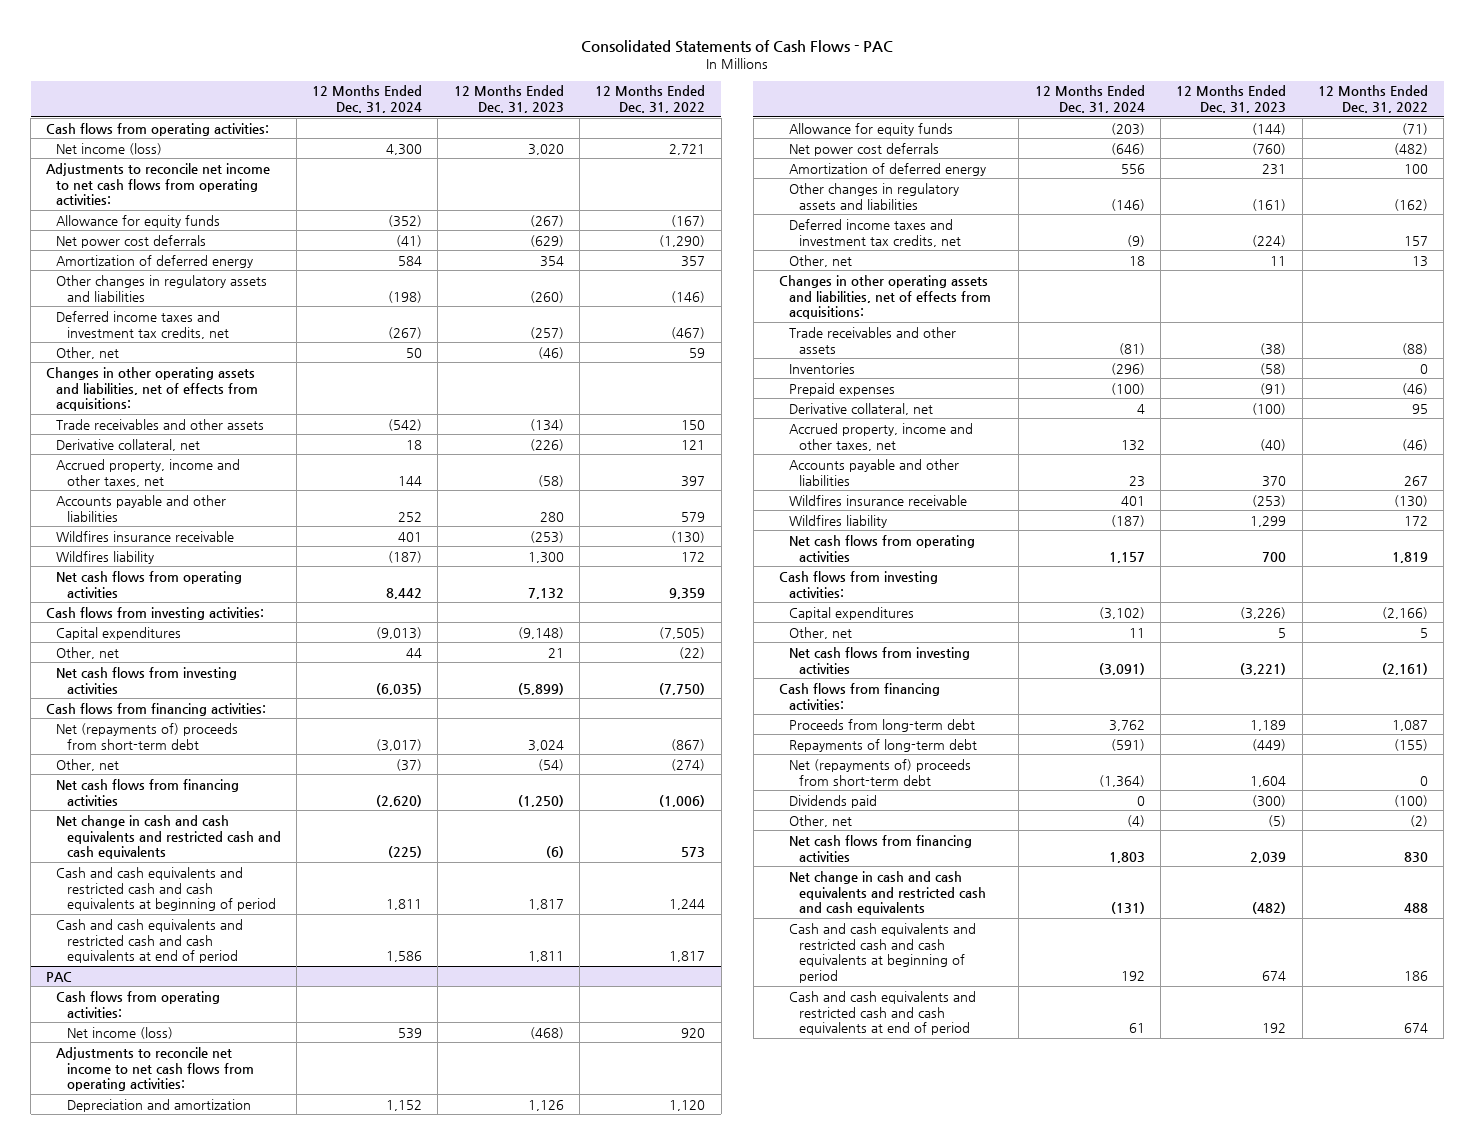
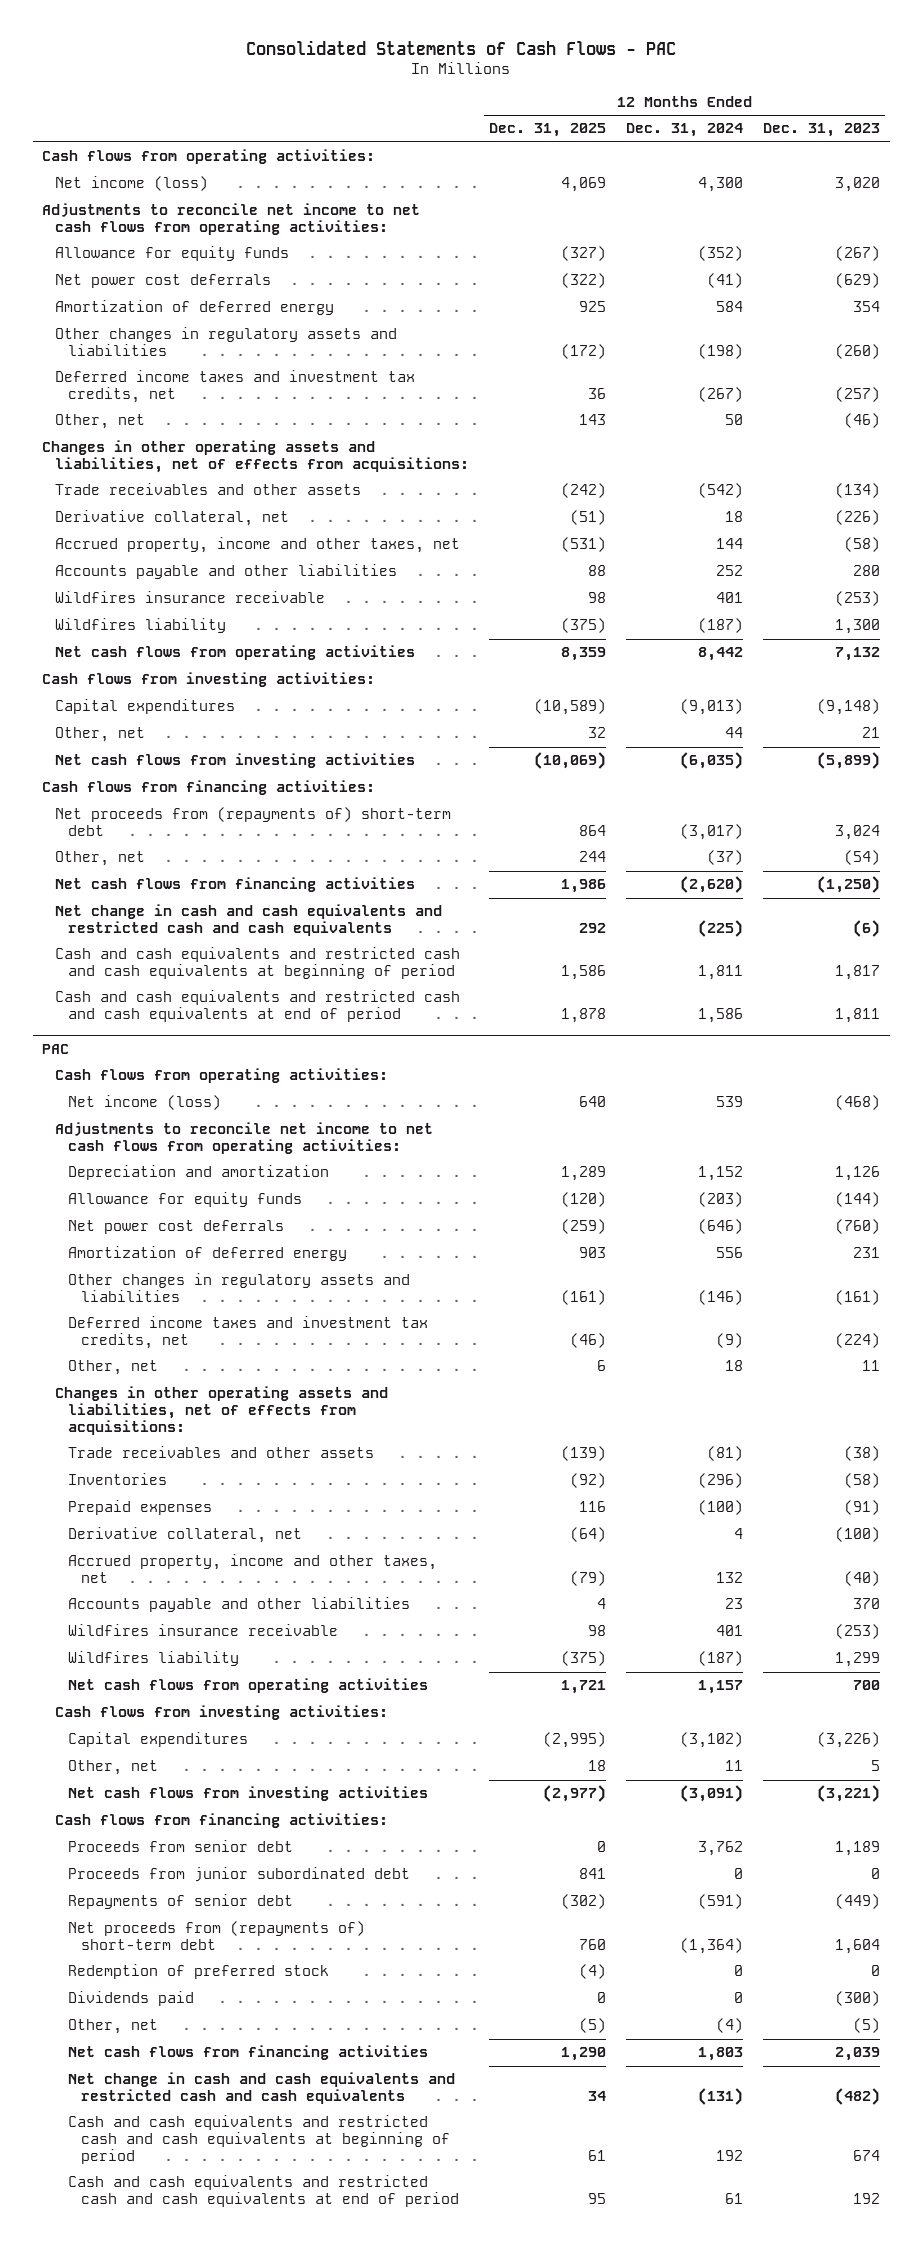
- | 12 Months Ended Dec. 31, 2024 | 12 Months Ended Dec. 31, 2023 | 12 Months Ended Dec. 31, 2022
+ | 12 Months Ended Dec. 31, 2025 | 12 Months Ended Dec. 31, 2024 | 12 Months Ended Dec. 31, 2023
- Net (repayments of) proceeds from short-term debt | (3,017) | 3,024 | (867)
+ Net proceeds from (repayments of) short-term debt | 864 | (3,017) | 3,024
@ PAC
- Proceeds from long-term debt | 3,762 | 1,189 | 1,087
- Repayments of long-term debt | (591) | (449) | (155)
- Net (repayments of) proceeds from short-term debt | (1,364) | 1,604 | 0
+ Proceeds from senior debt | 0 | 3,762 | 1,189
+ Proceeds from junior subordinated debt | 841 | 0 | 0
+ Repayments of senior debt | (302) | (591) | (449)
+ Net proceeds from (repayments of) short-term debt | 760 | (1,364) | 1,604
+ Redemption of preferred stock | (4) | 0 | 0

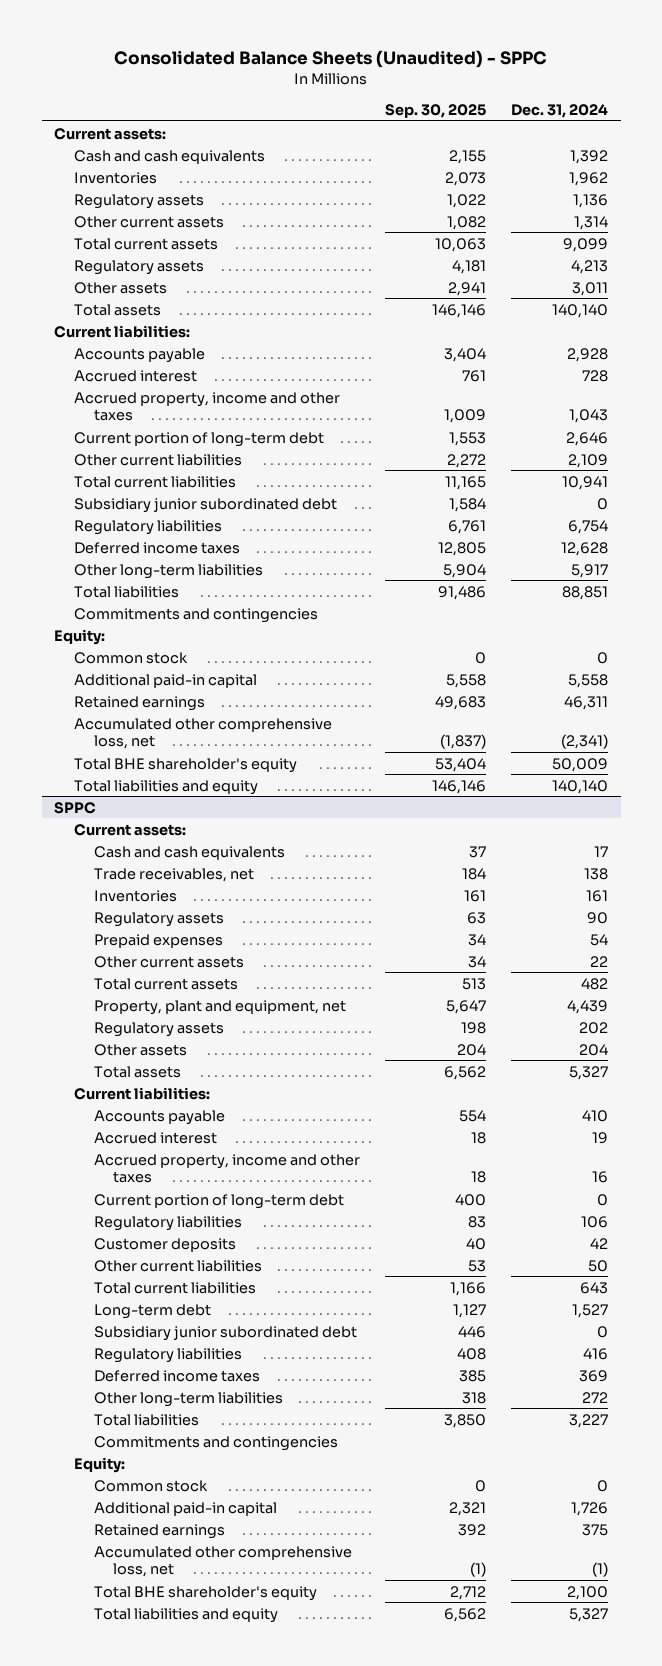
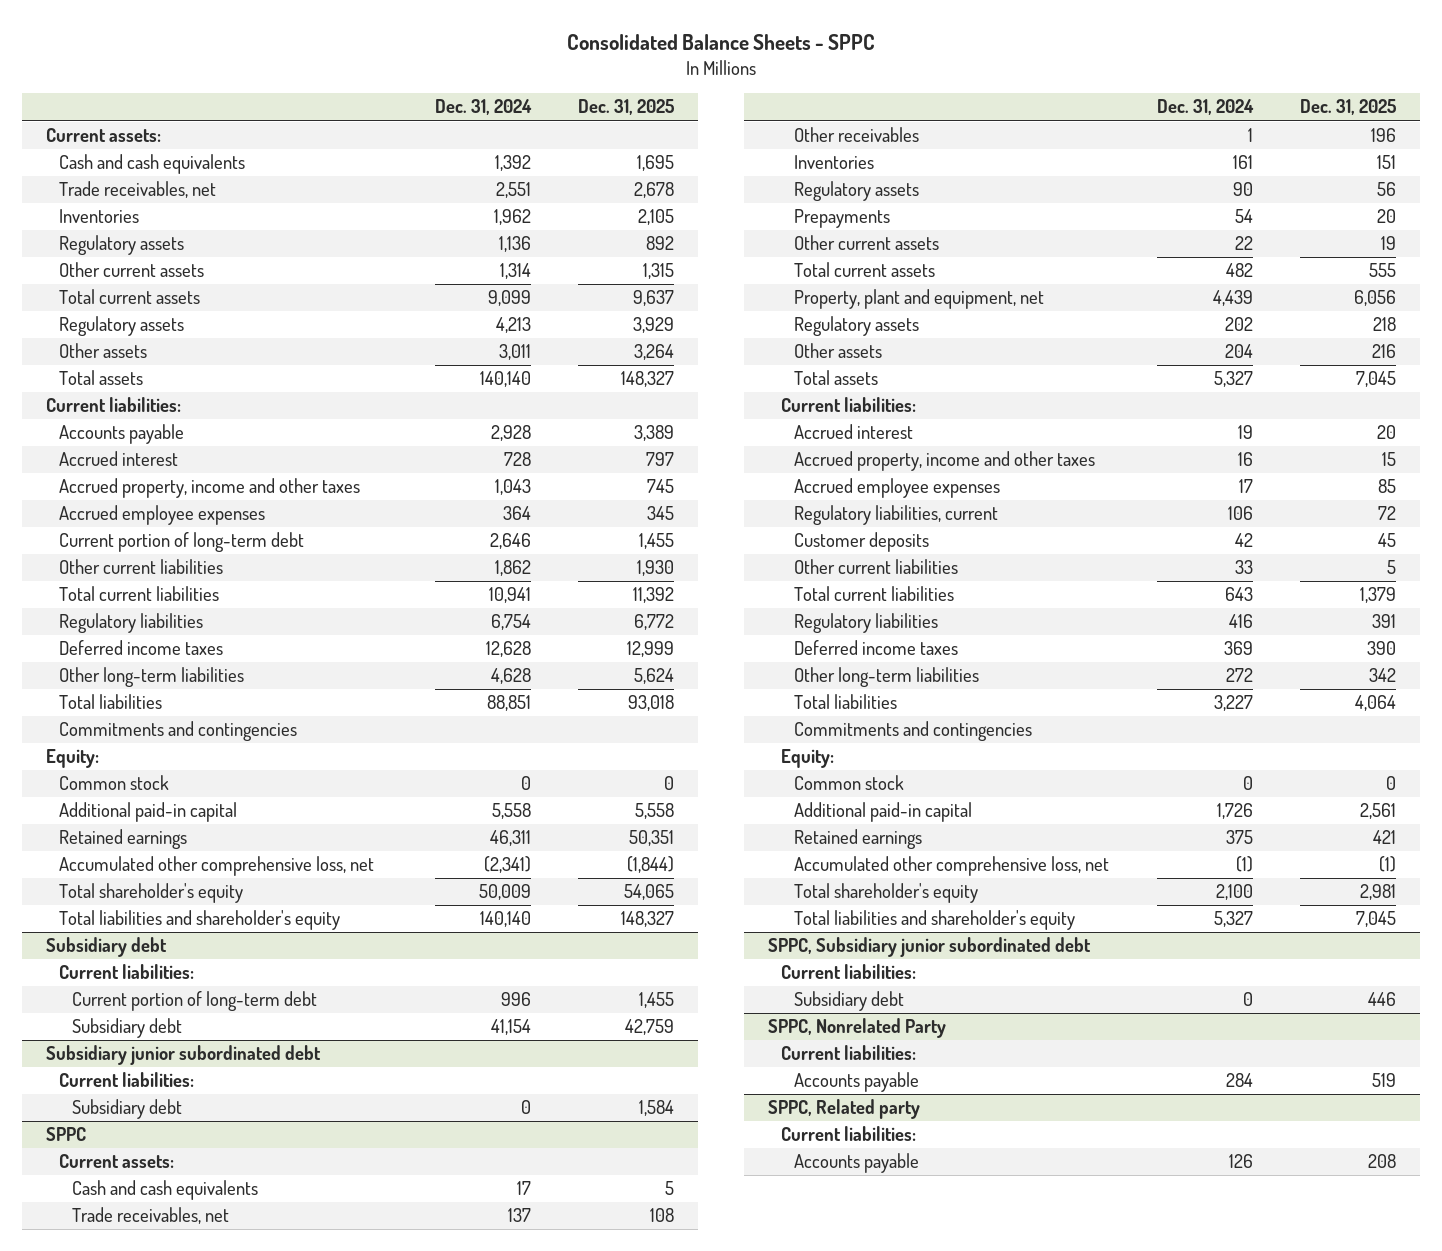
- Consolidated Balance Sheets (Unaudited) - SPPC
+ Consolidated Balance Sheets - SPPC
- | Sep. 30, 2025 | Dec. 31, 2024
+ | Dec. 31, 2024 | Dec. 31, 2025
+ Trade receivables, net | 2,551 | 2,678
+ Accrued employee expenses | 364 | 345
- Other current liabilities | 2,272 | 2,109
+ Other current liabilities | 1,862 | 1,930
- Subsidiary junior subordinated debt | 1,584 | 0
- Other long-term liabilities | 5,904 | 5,917
+ Other long-term liabilities | 4,628 | 5,624
- Total BHE shareholder's equity | 53,404 | 50,009
- Total liabilities and equity | 146,146 | 140,140
+ Total shareholder's equity | 50,009 | 54,065
+ Total liabilities and shareholder's equity | 140,140 | 148,327
+ Subsidiary debt
+ Current liabilities:
+ Current portion of long-term debt | 996 | 1,455
+ Subsidiary debt | 41,154 | 42,759
+ Subsidiary junior subordinated debt
+ Current liabilities:
+ Subsidiary debt | 0 | 1,584
@ SPPC
- Trade receivables, net | 184 | 138
+ Trade receivables, net | 137 | 108
+ Other receivables | 1 | 196
- Prepaid expenses | 34 | 54
+ Prepayments | 54 | 20
- Accounts payable | 554 | 410
- Current portion of long-term debt | 400 | 0
- Regulatory liabilities | 83 | 106
+ Accrued employee expenses | 17 | 85
+ Regulatory liabilities, current | 106 | 72
- Other current liabilities | 53 | 50
+ Other current liabilities | 33 | 5
- Long-term debt | 1,127 | 1,527
- Subsidiary junior subordinated debt | 446 | 0
- Total BHE shareholder's equity | 2,712 | 2,100
- Total liabilities and equity | 6,562 | 5,327
+ Total shareholder's equity | 2,100 | 2,981
+ Total liabilities and shareholder's equity | 5,327 | 7,045
+ SPPC, Subsidiary junior subordinated debt
+ Current liabilities:
+ Subsidiary debt | 0 | 446
+ SPPC, Nonrelated Party
+ Current liabilities:
+ Accounts payable | 284 | 519
+ SPPC, Related party
+ Current liabilities:
+ Accounts payable | 126 | 208

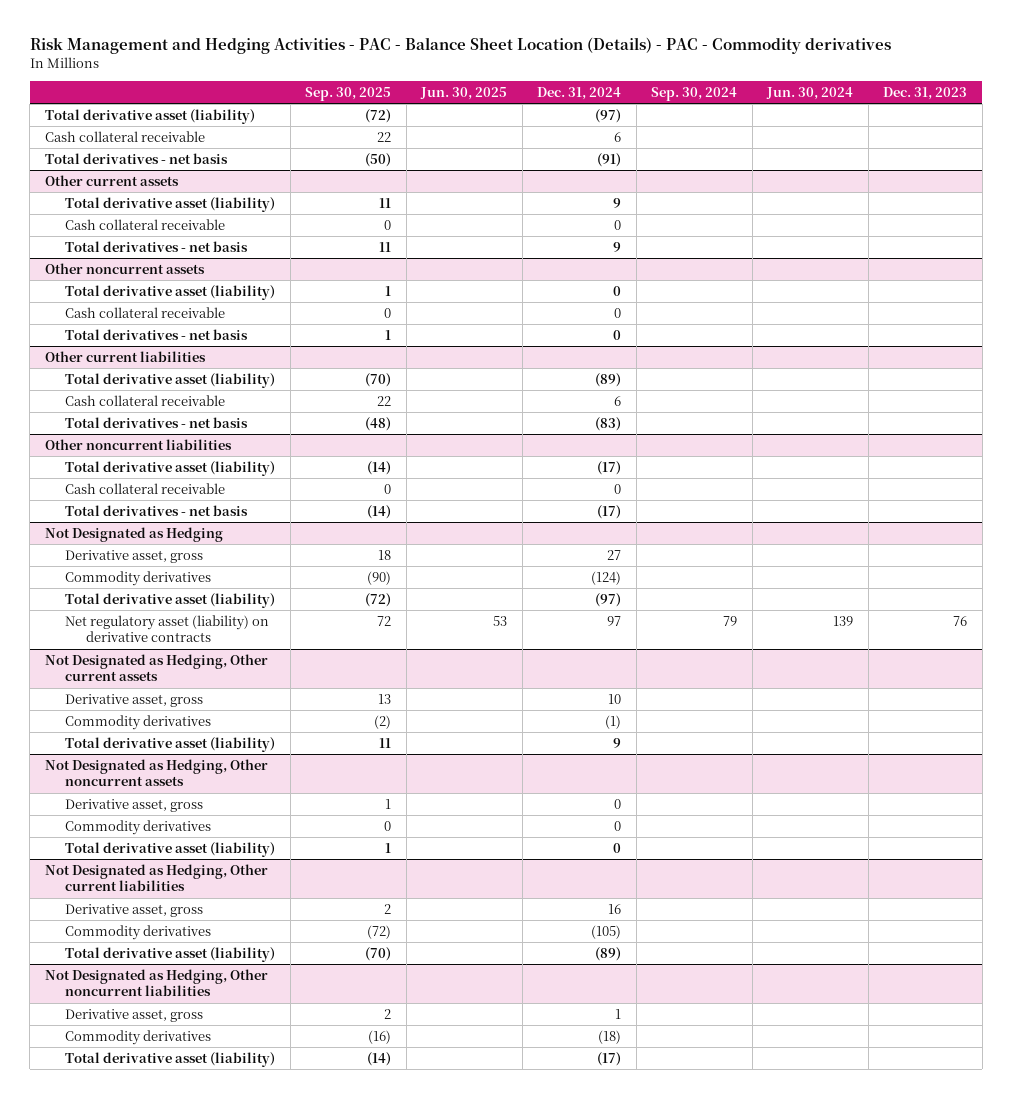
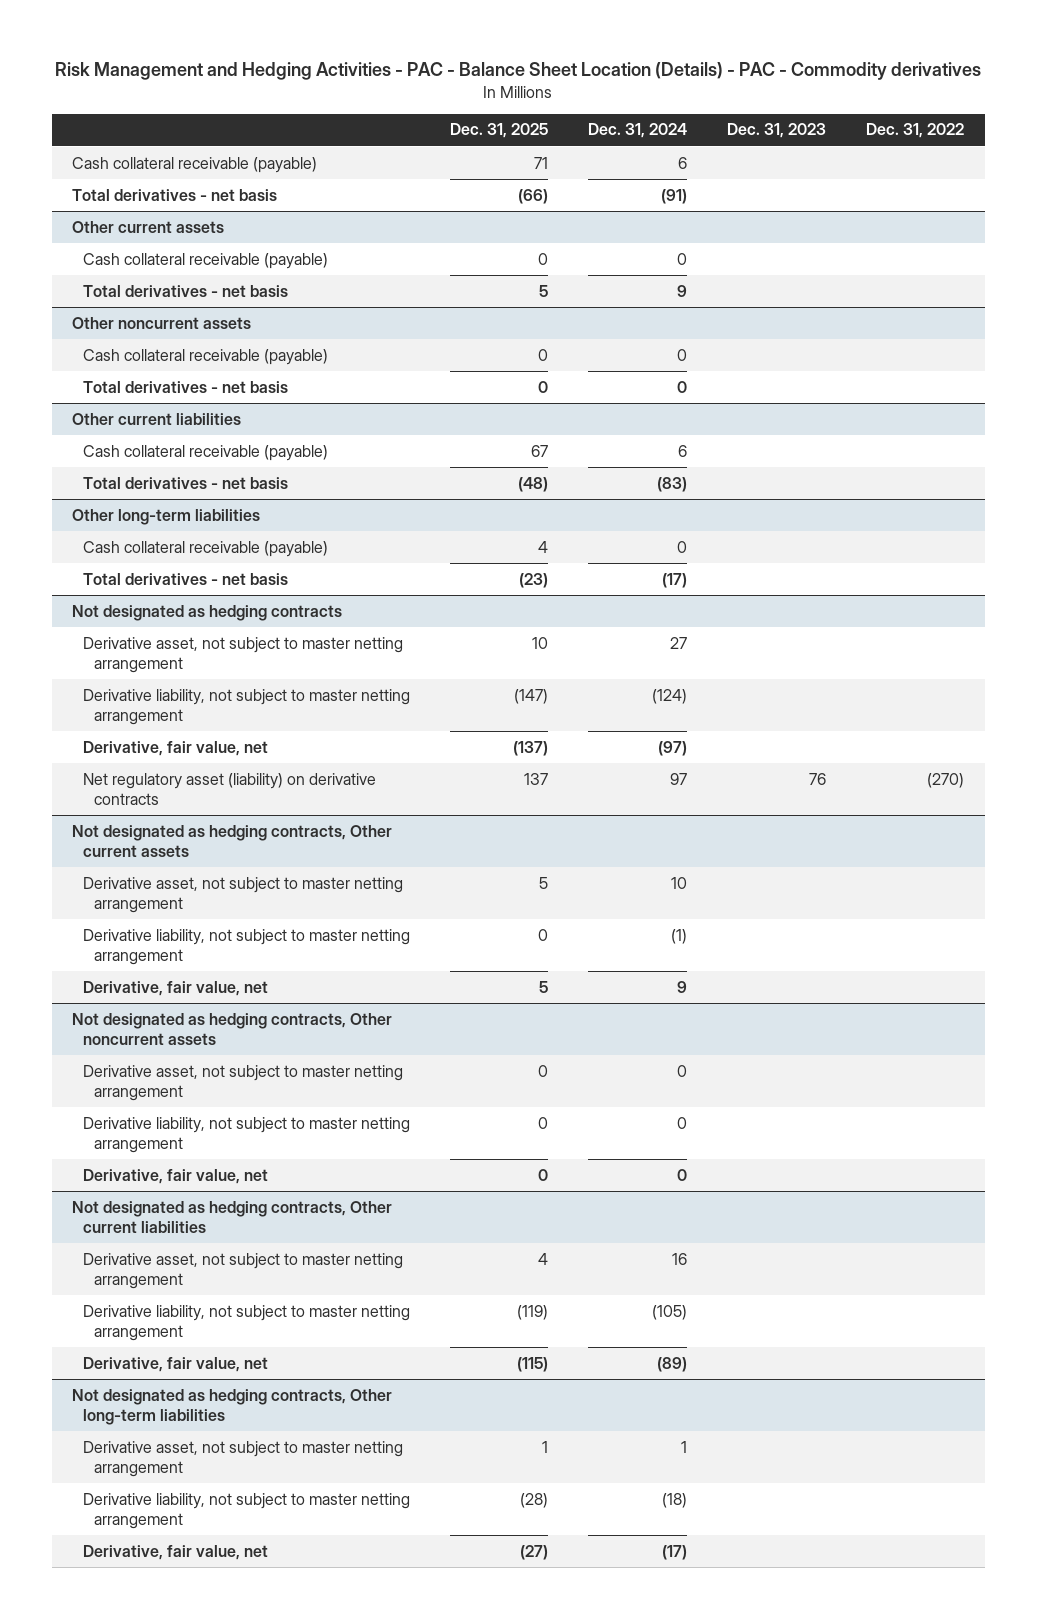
- | Sep. 30, 2025 | Jun. 30, 2025 | Dec. 31, 2024 | Sep. 30, 2024 | Jun. 30, 2024 | Dec. 31, 2023
+ | Dec. 31, 2025 | Dec. 31, 2024 | Dec. 31, 2023 | Dec. 31, 2022
- Total derivative asset (liability) | (72) | | (97) | | |
- Cash collateral receivable | 22 | | 6 | | |
+ Cash collateral receivable (payable) | 71 | 6 | |
@ Other current assets
- Total derivative asset (liability) | 11 | | 9 | | |
- Cash collateral receivable | 0 | | 0 | | |
+ Cash collateral receivable (payable) | 0 | 0 | |
@ Other noncurrent assets
- Total derivative asset (liability) | 1 | | 0 | | |
- Cash collateral receivable | 0 | | 0 | | |
+ Cash collateral receivable (payable) | 0 | 0 | |
@ Other current liabilities
- Total derivative asset (liability) | (70) | | (89) | | |
- Cash collateral receivable | 22 | | 6 | | |
+ Cash collateral receivable (payable) | 67 | 6 | |
- Other noncurrent liabilities
- Total derivative asset (liability) | (14) | | (17) | | |
- Cash collateral receivable | 0 | | 0 | | |
+ Other long-term liabilities
+ Cash collateral receivable (payable) | 4 | 0 | |
- Not Designated as Hedging
- Derivative asset, gross | 18 | | 27 | | |
- Commodity derivatives | (90) | | (124) | | |
- Total derivative asset (liability) | (72) | | (97) | | |
+ Not designated as hedging contracts
+ Derivative asset, not subject to master netting arrangement | 10 | 27 | |
+ Derivative liability, not subject to master netting arrangement | (147) | (124) | |
+ Derivative, fair value, net | (137) | (97) | |
- Not Designated as Hedging, Other current assets
- Derivative asset, gross | 13 | | 10 | | |
- Commodity derivatives | (2) | | (1) | | |
- Total derivative asset (liability) | 11 | | 9 | | |
- Not Designated as Hedging, Other noncurrent assets
- Derivative asset, gross | 1 | | 0 | | |
- Commodity derivatives | 0 | | 0 | | |
- Total derivative asset (liability) | 1 | | 0 | | |
- Not Designated as Hedging, Other current liabilities
- Derivative asset, gross | 2 | | 16 | | |
- Commodity derivatives | (72) | | (105) | | |
- Total derivative asset (liability) | (70) | | (89) | | |
- Not Designated as Hedging, Other noncurrent liabilities
- Derivative asset, gross | 2 | | 1 | | |
- Commodity derivatives | (16) | | (18) | | |
- Total derivative asset (liability) | (14) | | (17) | | |
+ Not designated as hedging contracts, Other current assets
+ Derivative asset, not subject to master netting arrangement | 5 | 10 | |
+ Derivative liability, not subject to master netting arrangement | 0 | (1) | |
+ Derivative, fair value, net | 5 | 9 | |
+ Not designated as hedging contracts, Other noncurrent assets
+ Derivative asset, not subject to master netting arrangement | 0 | 0 | |
+ Derivative liability, not subject to master netting arrangement | 0 | 0 | |
+ Derivative, fair value, net | 0 | 0 | |
+ Not designated as hedging contracts, Other current liabilities
+ Derivative asset, not subject to master netting arrangement | 4 | 16 | |
+ Derivative liability, not subject to master netting arrangement | (119) | (105) | |
+ Derivative, fair value, net | (115) | (89) | |
+ Not designated as hedging contracts, Other long-term liabilities
+ Derivative asset, not subject to master netting arrangement | 1 | 1 | |
+ Derivative liability, not subject to master netting arrangement | (28) | (18) | |
+ Derivative, fair value, net | (27) | (17) | |

